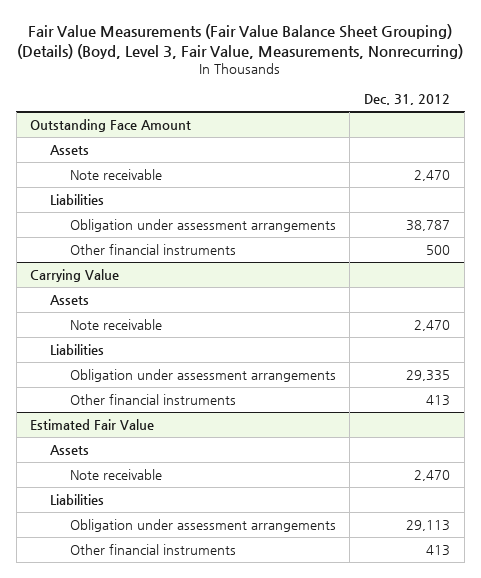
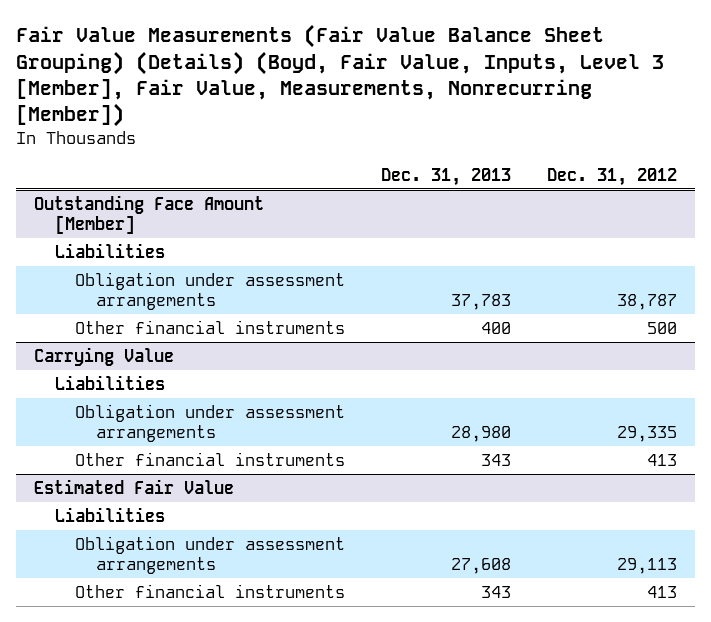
- Fair Value Measurements (Fair Value Balance Sheet Grouping) (Details) (Boyd, Level 3, Fair Value, Measurements, Nonrecurring)
+ Fair Value Measurements (Fair Value Balance Sheet Grouping) (Details) (Boyd, Fair Value, Inputs, Level 3 [Member], Fair Value, Measurements, Nonrecurring [Member])
- | Dec. 31, 2012
+ | Dec. 31, 2013 | Dec. 31, 2012
- Outstanding Face Amount
- Assets
- Note receivable | 2,470
+ Outstanding Face Amount [Member]
@ Carrying Value
- Assets
- Note receivable | 2,470
@ Estimated Fair Value
- Assets
- Note receivable | 2,470

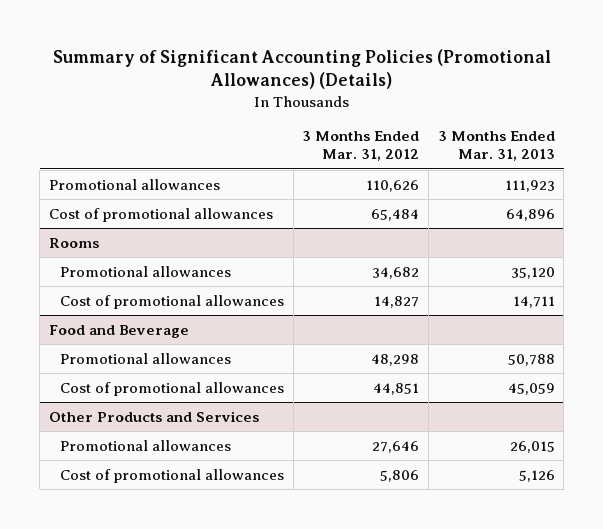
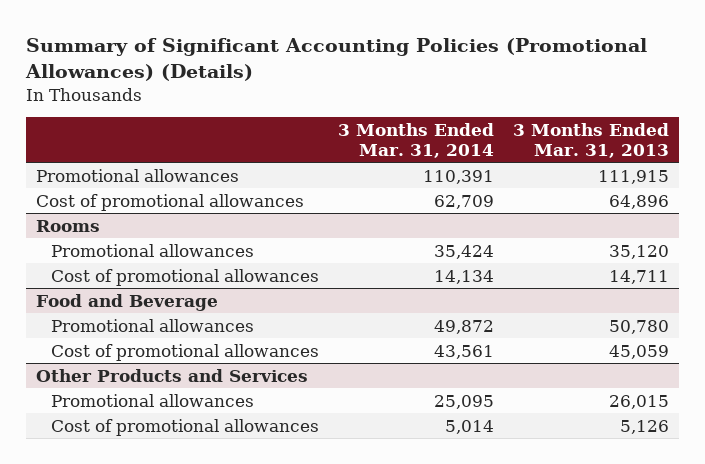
- | 3 Months Ended Mar. 31, 2012 | 3 Months Ended Mar. 31, 2013
+ | 3 Months Ended Mar. 31, 2014 | 3 Months Ended Mar. 31, 2013
- Promotional allowances | 110,626 | 111,923
+ Promotional allowances | 110,391 | 111,915
@ Food and Beverage
- Promotional allowances | 48,298 | 50,788
+ Promotional allowances | 49,872 | 50,780

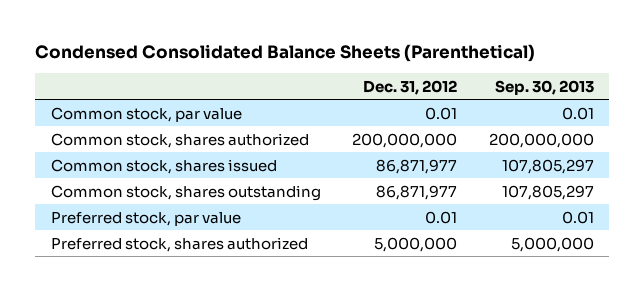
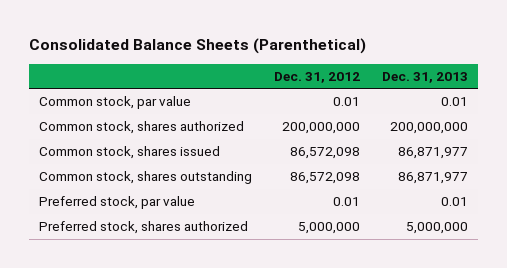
- Condensed Consolidated Balance Sheets (Parenthetical)
+ Consolidated Balance Sheets (Parenthetical)
- | Dec. 31, 2012 | Sep. 30, 2013
+ | Dec. 31, 2012 | Dec. 31, 2013
- Common stock, shares issued | 86,871,977 | 107,805,297
- Common stock, shares outstanding | 86,871,977 | 107,805,297
+ Common stock, shares issued | 86,572,098 | 86,871,977
+ Common stock, shares outstanding | 86,572,098 | 86,871,977

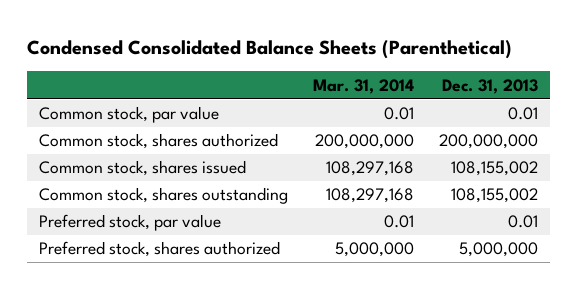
- Consolidated Balance Sheets (Parenthetical)
+ Condensed Consolidated Balance Sheets (Parenthetical)
- | Dec. 31, 2012 | Dec. 31, 2013
+ | Mar. 31, 2014 | Dec. 31, 2013
- Common stock, shares issued | 86,572,098 | 86,871,977
- Common stock, shares outstanding | 86,572,098 | 86,871,977
+ Common stock, shares issued | 108,297,168 | 108,155,002
+ Common stock, shares outstanding | 108,297,168 | 108,155,002

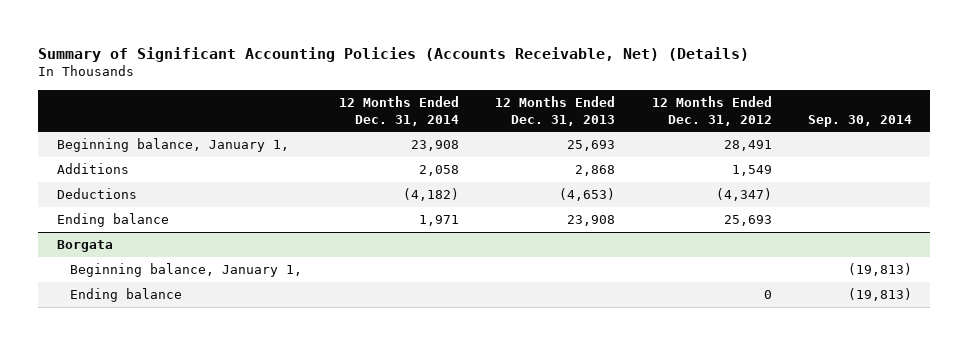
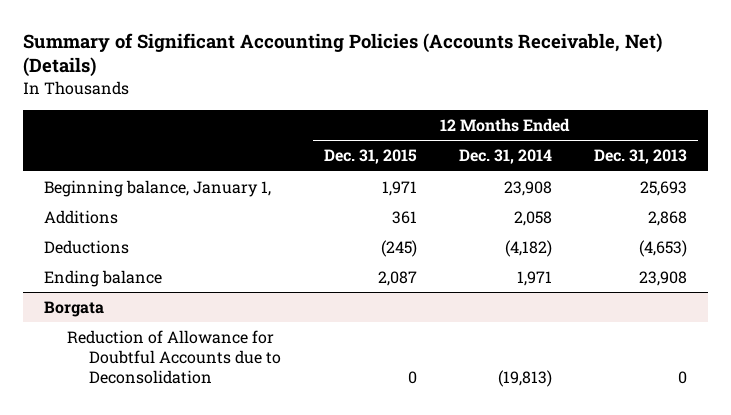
- | 12 Months Ended Dec. 31, 2014 | 12 Months Ended Dec. 31, 2013 | 12 Months Ended Dec. 31, 2012 | Sep. 30, 2014
+ | 12 Months Ended Dec. 31, 2015 | 12 Months Ended Dec. 31, 2014 | 12 Months Ended Dec. 31, 2013
@ Borgata
- Beginning balance, January 1, | | | | (19,813)
- Ending balance | | | 0 | (19,813)
+ Reduction of Allowance for Doubtful Accounts due to Deconsolidation | 0 | (19,813) | 0

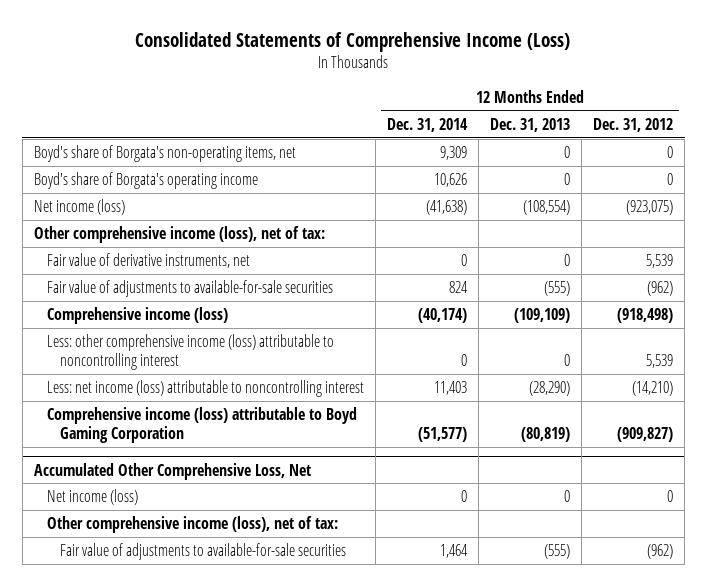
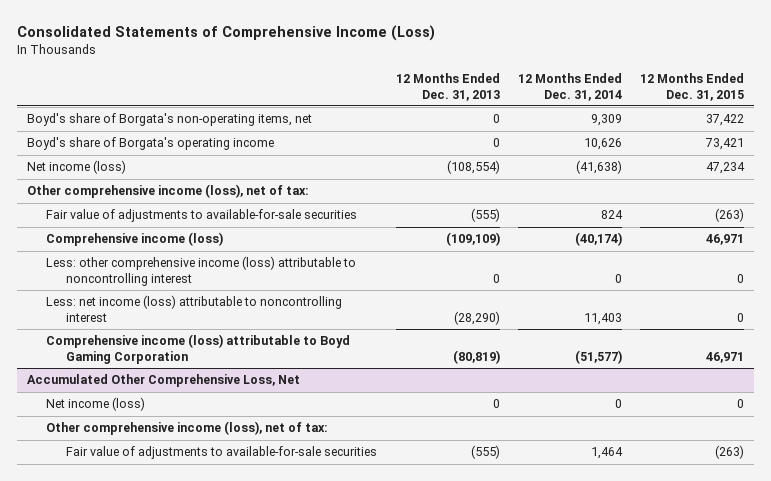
- | 12 Months Ended Dec. 31, 2014 | 12 Months Ended Dec. 31, 2013 | 12 Months Ended Dec. 31, 2012
+ | 12 Months Ended Dec. 31, 2013 | 12 Months Ended Dec. 31, 2014 | 12 Months Ended Dec. 31, 2015
- Fair value of derivative instruments, net | 0 | 0 | 5,539

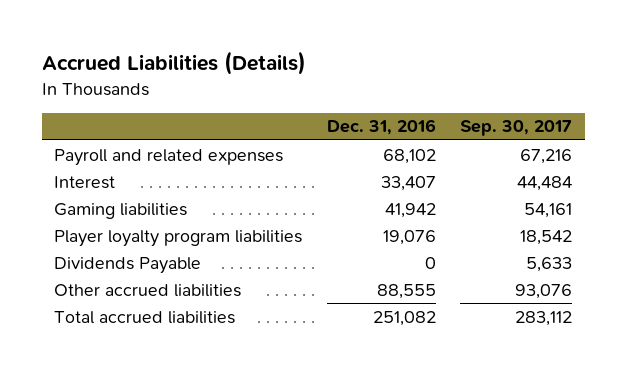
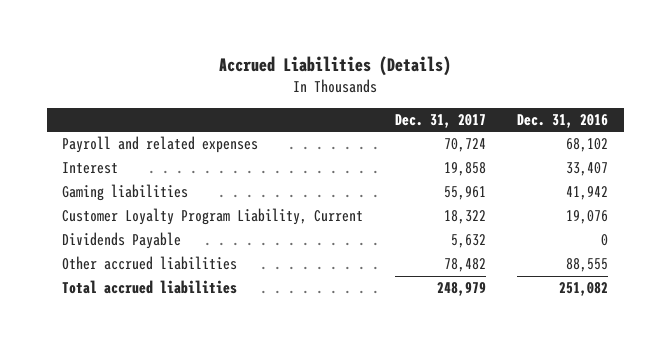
- | Dec. 31, 2016 | Sep. 30, 2017
+ | Dec. 31, 2017 | Dec. 31, 2016
- Player loyalty program liabilities | 19,076 | 18,542
+ Customer Loyalty Program Liability, Current | 18,322 | 19,076

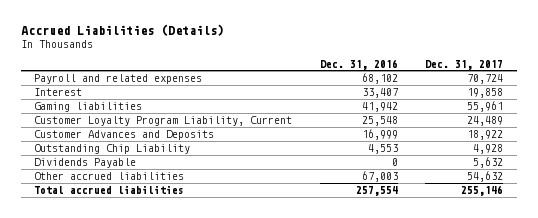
- | Dec. 31, 2017 | Dec. 31, 2016
+ | Dec. 31, 2016 | Dec. 31, 2017
- Customer Loyalty Program Liability, Current | 18,322 | 19,076
+ Customer Loyalty Program Liability, Current | 25,548 | 24,489
+ Customer Advances and Deposits | 16,999 | 18,922
+ Outstanding Chip Liability | 4,553 | 4,928
- Other accrued liabilities | 78,482 | 88,555
- Total accrued liabilities | 248,979 | 251,082
+ Other accrued liabilities | 67,003 | 54,632
+ Total accrued liabilities | 257,554 | 255,146

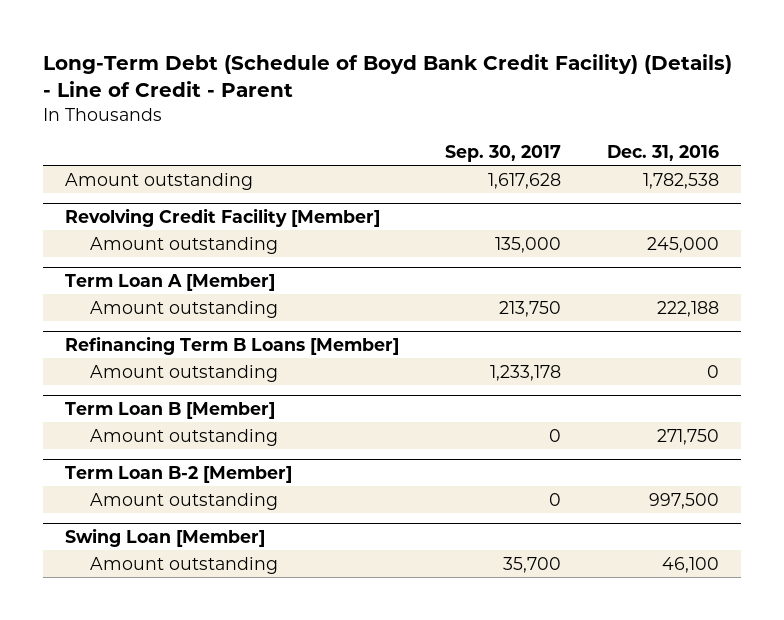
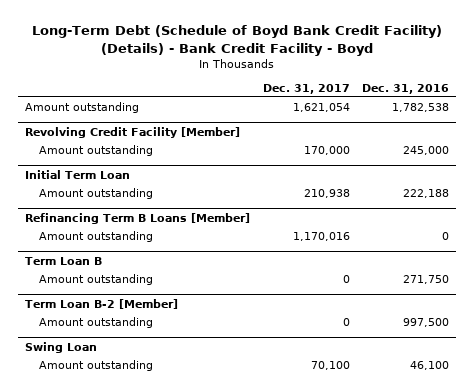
- Long-Term Debt (Schedule of Boyd Bank Credit Facility) (Details) - Line of Credit - Parent
+ Long-Term Debt (Schedule of Boyd Bank Credit Facility) (Details) - Bank Credit Facility - Boyd
- | Sep. 30, 2017 | Dec. 31, 2016
+ | Dec. 31, 2017 | Dec. 31, 2016
- Term Loan A [Member]
+ Initial Term Loan
- Term Loan B [Member]
+ Term Loan B
- Swing Loan [Member]
+ Swing Loan

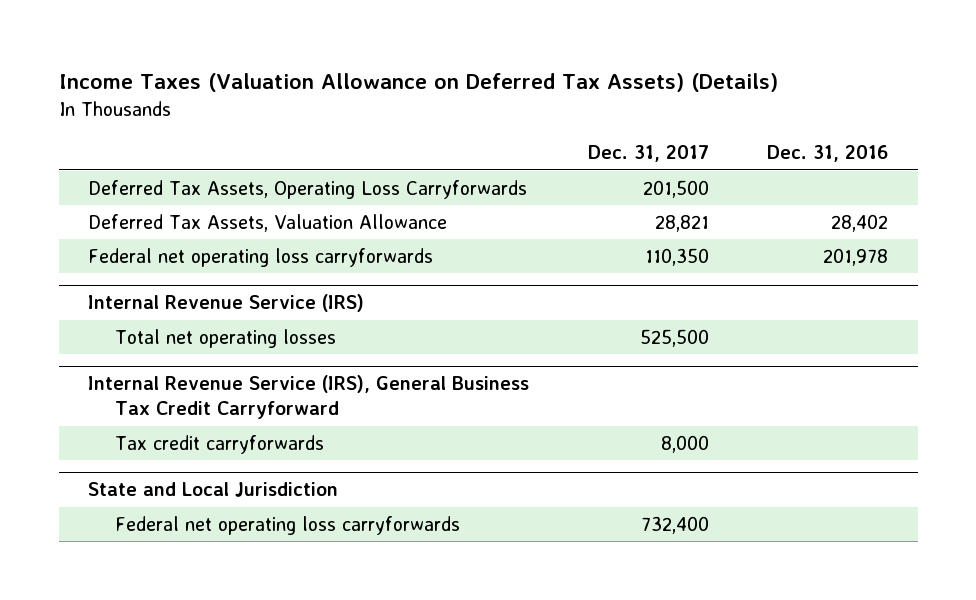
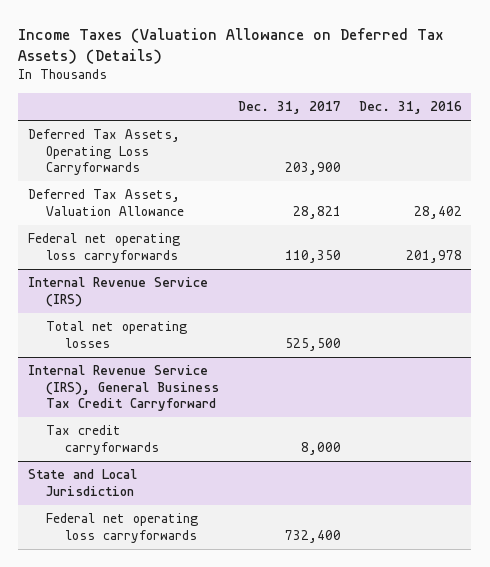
- Deferred Tax Assets, Operating Loss Carryforwards | 201,500 |
+ Deferred Tax Assets, Operating Loss Carryforwards | 203,900 |

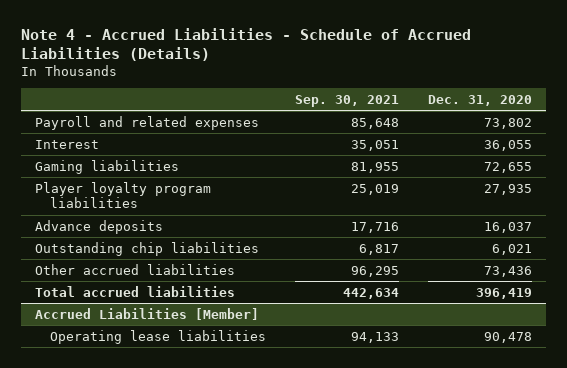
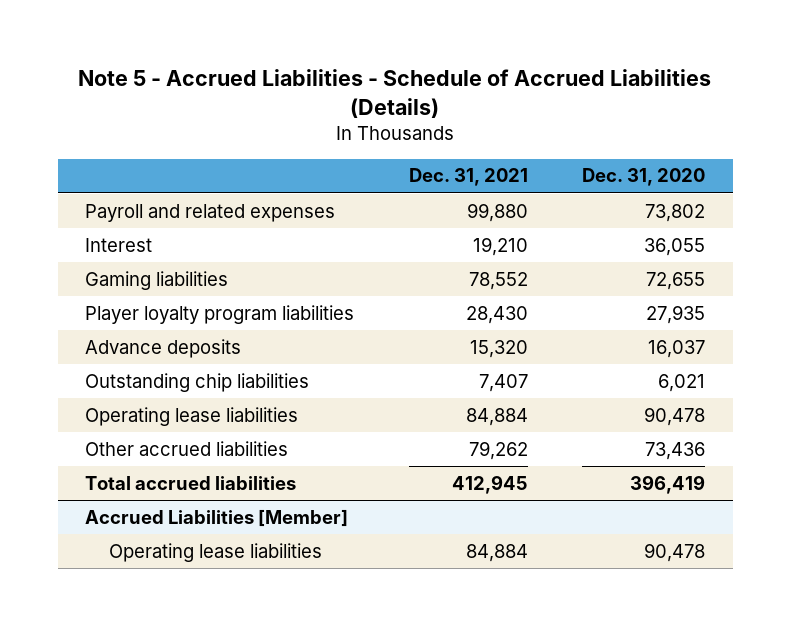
- Note 4 - Accrued Liabilities - Schedule of Accrued Liabilities (Details)
+ Note 5 - Accrued Liabilities - Schedule of Accrued Liabilities (Details)
- | Sep. 30, 2021 | Dec. 31, 2020
+ | Dec. 31, 2021 | Dec. 31, 2020
+ Operating lease liabilities | 84,884 | 90,478

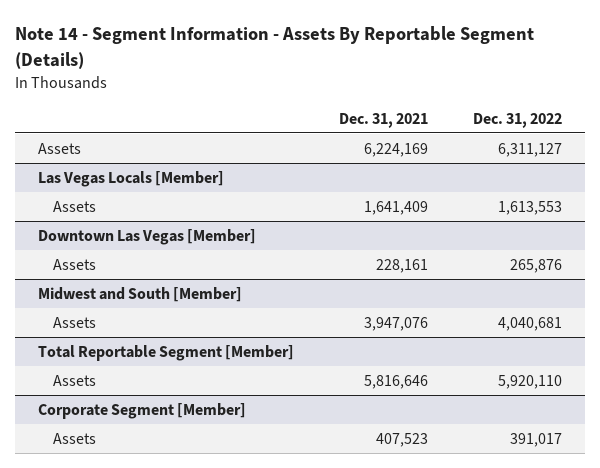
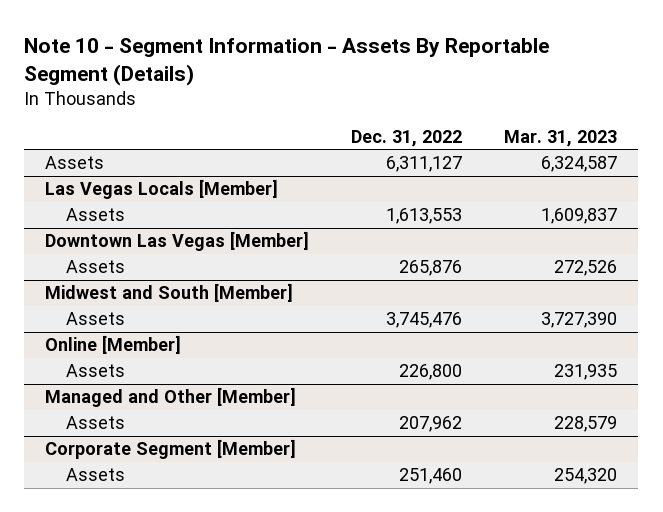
- Note 14 - Segment Information - Assets By Reportable Segment (Details)
+ Note 10 - Segment Information - Assets By Reportable Segment (Details)
- | Dec. 31, 2021 | Dec. 31, 2022
+ | Dec. 31, 2022 | Mar. 31, 2023
@ Midwest and South [Member]
- Assets | 3,947,076 | 4,040,681
- Total Reportable Segment [Member]
- Assets | 5,816,646 | 5,920,110
@ Midwest and South [Member]
+ Assets | 3,745,476 | 3,727,390
+ Online [Member]
+ Assets | 226,800 | 231,935
+ Managed and Other [Member]
+ Assets | 207,962 | 228,579
@ Corporate Segment [Member]
- Assets | 407,523 | 391,017
+ Assets | 251,460 | 254,320

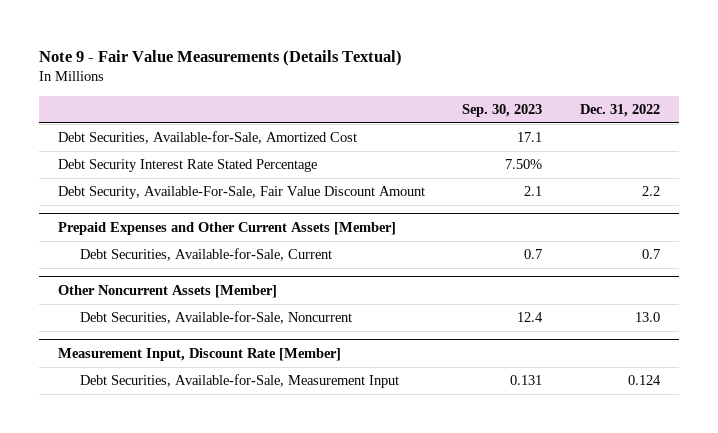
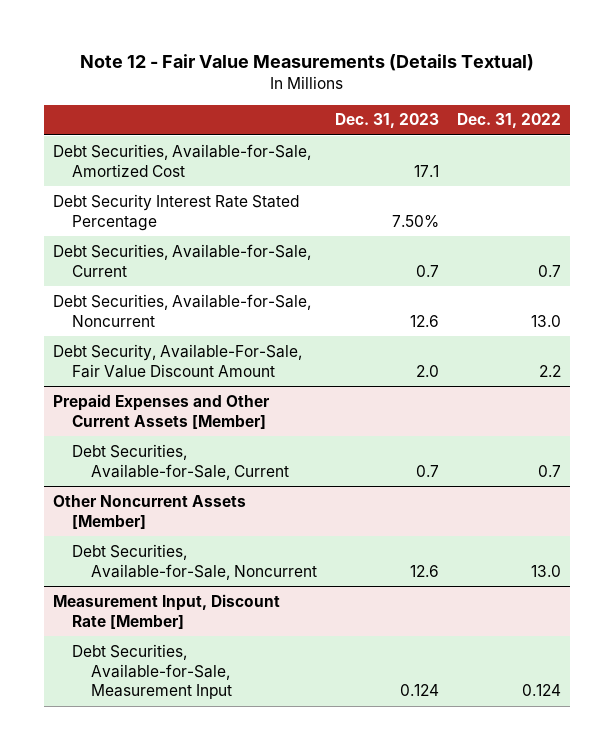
- Note 9 - Fair Value Measurements (Details Textual)
+ Note 12 - Fair Value Measurements (Details Textual)
- | Sep. 30, 2023 | Dec. 31, 2022
+ | Dec. 31, 2023 | Dec. 31, 2022
+ Debt Securities, Available-for-Sale, Current | 0.7 | 0.7
+ Debt Securities, Available-for-Sale, Noncurrent | 12.6 | 13.0

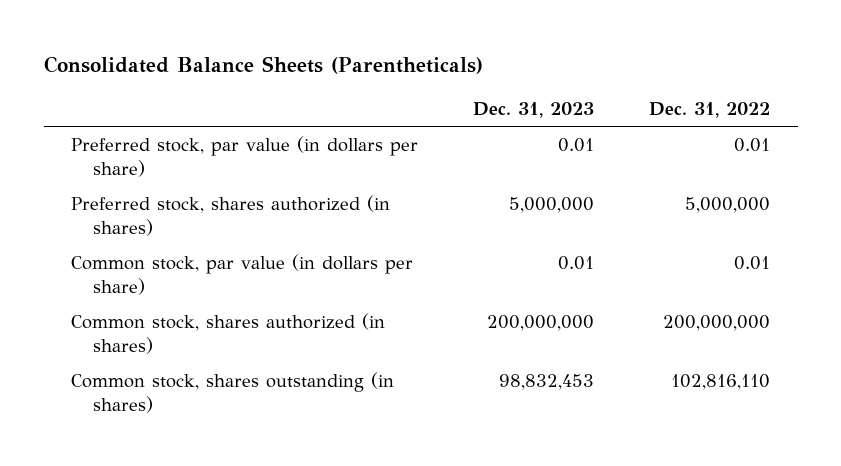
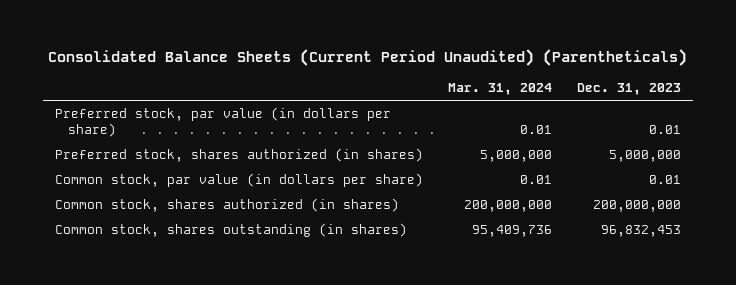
- Consolidated Balance Sheets (Parentheticals)
+ Consolidated Balance Sheets (Current Period Unaudited) (Parentheticals)
- | Dec. 31, 2023 | Dec. 31, 2022
+ | Mar. 31, 2024 | Dec. 31, 2023
- Common stock, shares outstanding (in shares) | 98,832,453 | 102,816,110
+ Common stock, shares outstanding (in shares) | 95,409,736 | 96,832,453

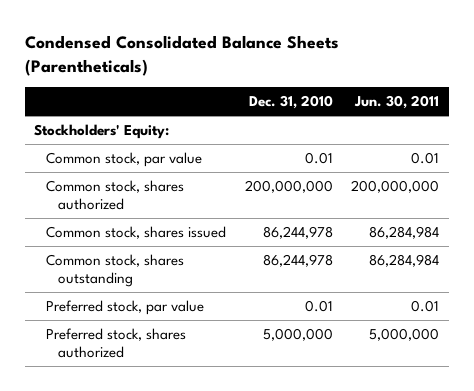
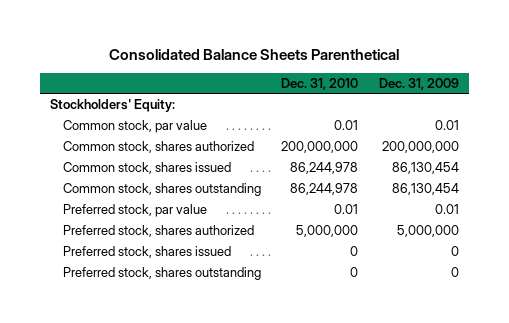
- Condensed Consolidated Balance Sheets (Parentheticals)
+ Consolidated Balance Sheets Parenthetical
- | Dec. 31, 2010 | Jun. 30, 2011
+ | Dec. 31, 2010 | Dec. 31, 2009
+ Preferred stock, shares issued | 0 | 0
+ Preferred stock, shares outstanding | 0 | 0

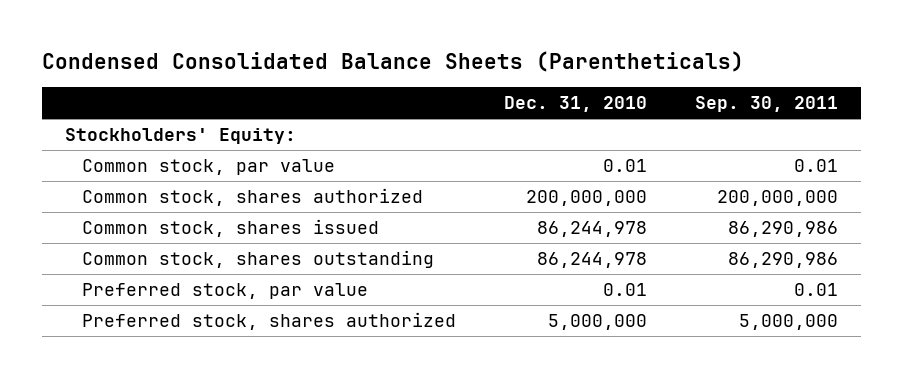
- Consolidated Balance Sheets Parenthetical
+ Condensed Consolidated Balance Sheets (Parentheticals)
- | Dec. 31, 2010 | Dec. 31, 2009
+ | Dec. 31, 2010 | Sep. 30, 2011
- Preferred stock, shares issued | 0 | 0
- Preferred stock, shares outstanding | 0 | 0

